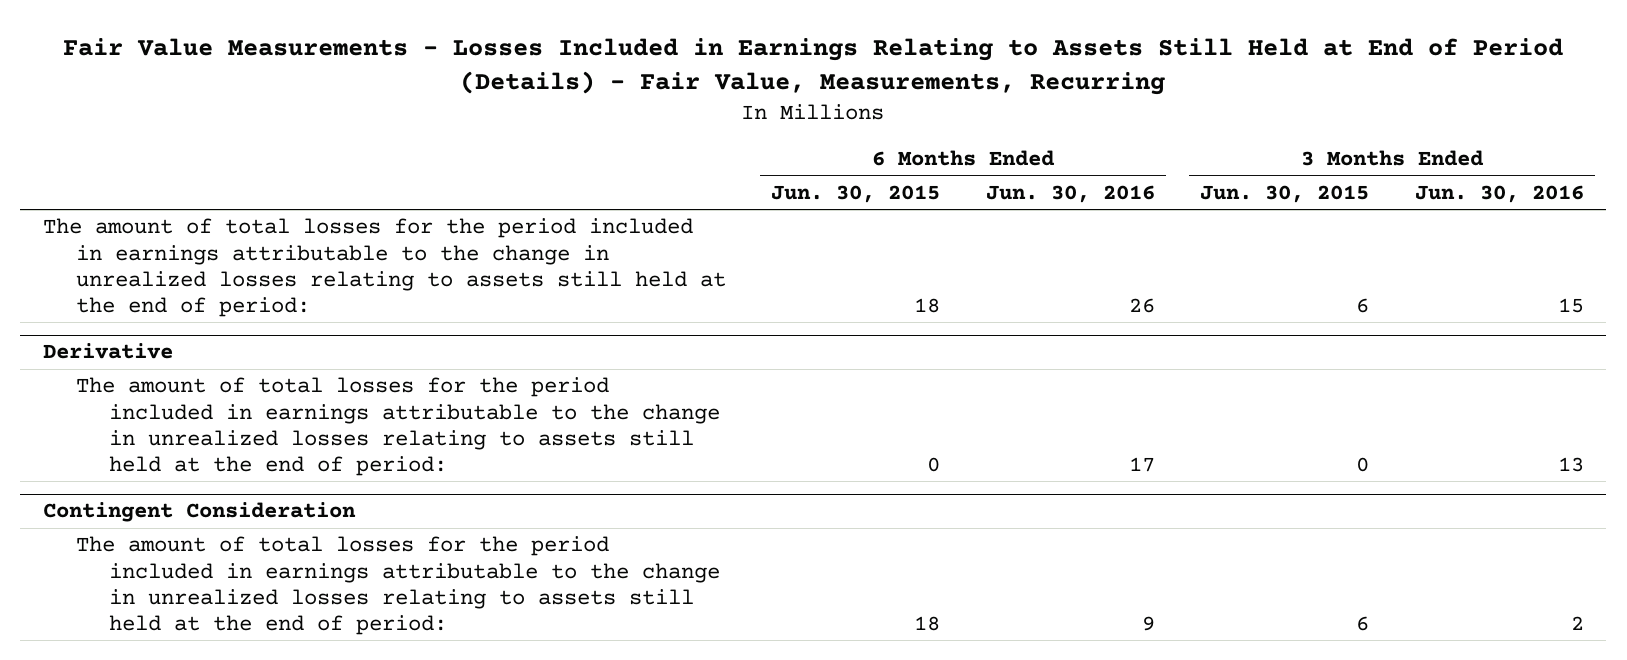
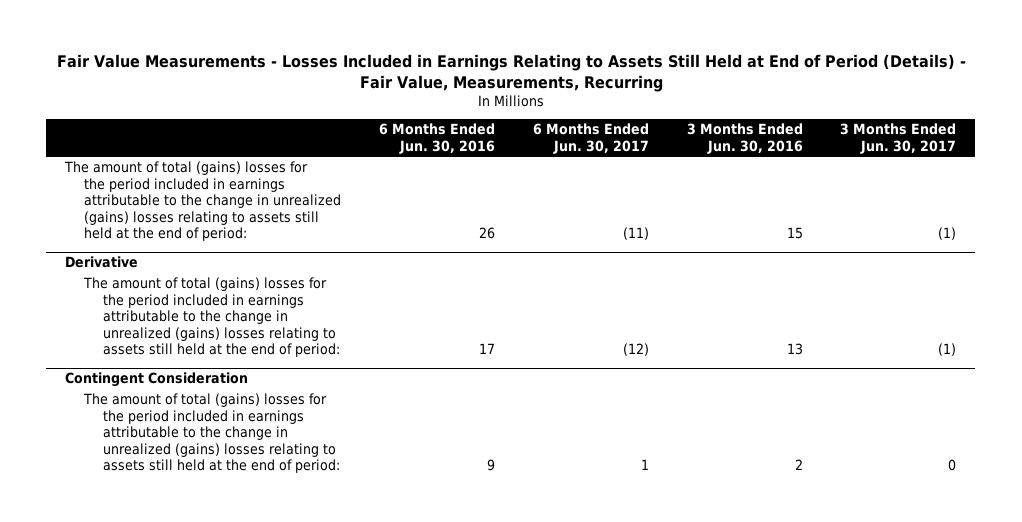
- | 6 Months Ended Jun. 30, 2015 | 6 Months Ended Jun. 30, 2016 | 3 Months Ended Jun. 30, 2015 | 3 Months Ended Jun. 30, 2016
+ | 6 Months Ended Jun. 30, 2016 | 6 Months Ended Jun. 30, 2017 | 3 Months Ended Jun. 30, 2016 | 3 Months Ended Jun. 30, 2017
- The amount of total losses for the period included in earnings attributable to the change in unrealized losses relating to assets still held at the end of period: | 18 | 26 | 6 | 15
+ The amount of total (gains) losses for the period included in earnings attributable to the change in unrealized (gains) losses relating to assets still held at the end of period: | 26 | (11) | 15 | (1)
@ Derivative
- The amount of total losses for the period included in earnings attributable to the change in unrealized losses relating to assets still held at the end of period: | 0 | 17 | 0 | 13
+ The amount of total (gains) losses for the period included in earnings attributable to the change in unrealized (gains) losses relating to assets still held at the end of period: | 17 | (12) | 13 | (1)
@ Contingent Consideration
- The amount of total losses for the period included in earnings attributable to the change in unrealized losses relating to assets still held at the end of period: | 18 | 9 | 6 | 2
+ The amount of total (gains) losses for the period included in earnings attributable to the change in unrealized (gains) losses relating to assets still held at the end of period: | 9 | 1 | 2 | 0

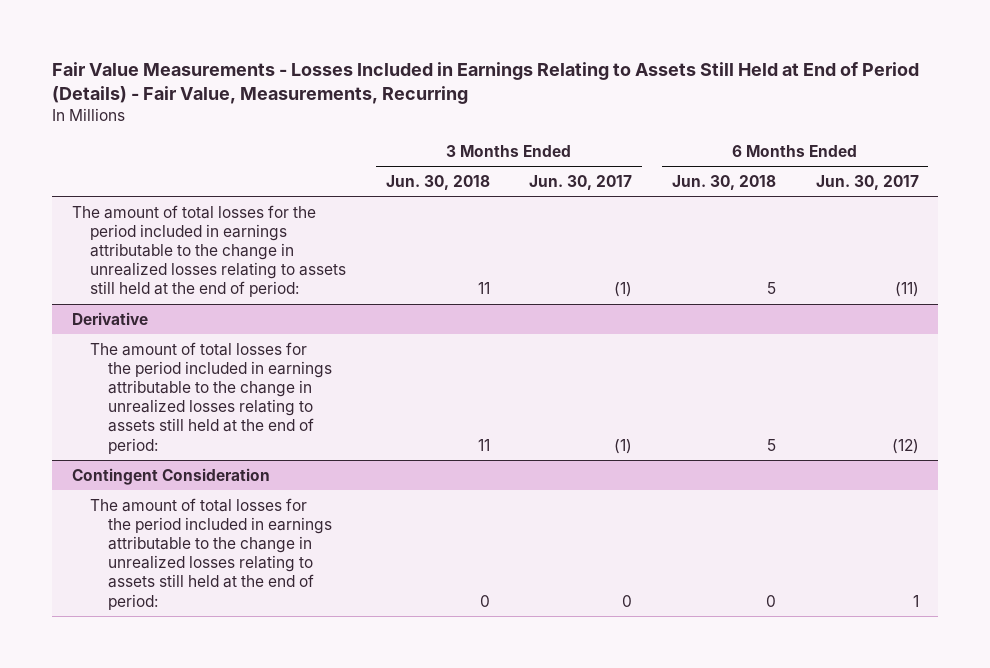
- | 6 Months Ended Jun. 30, 2016 | 6 Months Ended Jun. 30, 2017 | 3 Months Ended Jun. 30, 2016 | 3 Months Ended Jun. 30, 2017
+ | 3 Months Ended Jun. 30, 2018 | 3 Months Ended Jun. 30, 2017 | 6 Months Ended Jun. 30, 2018 | 6 Months Ended Jun. 30, 2017
- The amount of total (gains) losses for the period included in earnings attributable to the change in unrealized (gains) losses relating to assets still held at the end of period: | 26 | (11) | 15 | (1)
+ The amount of total losses for the period included in earnings attributable to the change in unrealized losses relating to assets still held at the end of period: | 11 | (1) | 5 | (11)
@ Derivative
- The amount of total (gains) losses for the period included in earnings attributable to the change in unrealized (gains) losses relating to assets still held at the end of period: | 17 | (12) | 13 | (1)
+ The amount of total losses for the period included in earnings attributable to the change in unrealized losses relating to assets still held at the end of period: | 11 | (1) | 5 | (12)
@ Contingent Consideration
- The amount of total (gains) losses for the period included in earnings attributable to the change in unrealized (gains) losses relating to assets still held at the end of period: | 9 | 1 | 2 | 0
+ The amount of total losses for the period included in earnings attributable to the change in unrealized losses relating to assets still held at the end of period: | 0 | 0 | 0 | 1

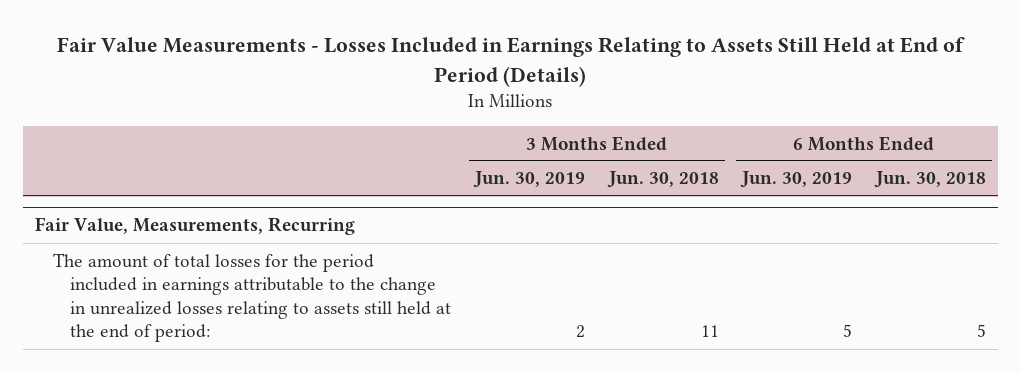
- Fair Value Measurements - Losses Included in Earnings Relating to Assets Still Held at End of Period (Details) - Fair Value, Measurements, Recurring
+ Fair Value Measurements - Losses Included in Earnings Relating to Assets Still Held at End of Period (Details)
- | 3 Months Ended Jun. 30, 2018 | 3 Months Ended Jun. 30, 2017 | 6 Months Ended Jun. 30, 2018 | 6 Months Ended Jun. 30, 2017
+ | 3 Months Ended Jun. 30, 2019 | 3 Months Ended Jun. 30, 2018 | 6 Months Ended Jun. 30, 2019 | 6 Months Ended Jun. 30, 2018
- The amount of total losses for the period included in earnings attributable to the change in unrealized losses relating to assets still held at the end of period: | 11 | (1) | 5 | (11)
- Derivative
+ Fair Value, Measurements, Recurring
- Contingent Consideration
- The amount of total losses for the period included in earnings attributable to the change in unrealized losses relating to assets still held at the end of period: | 0 | 0 | 0 | 1

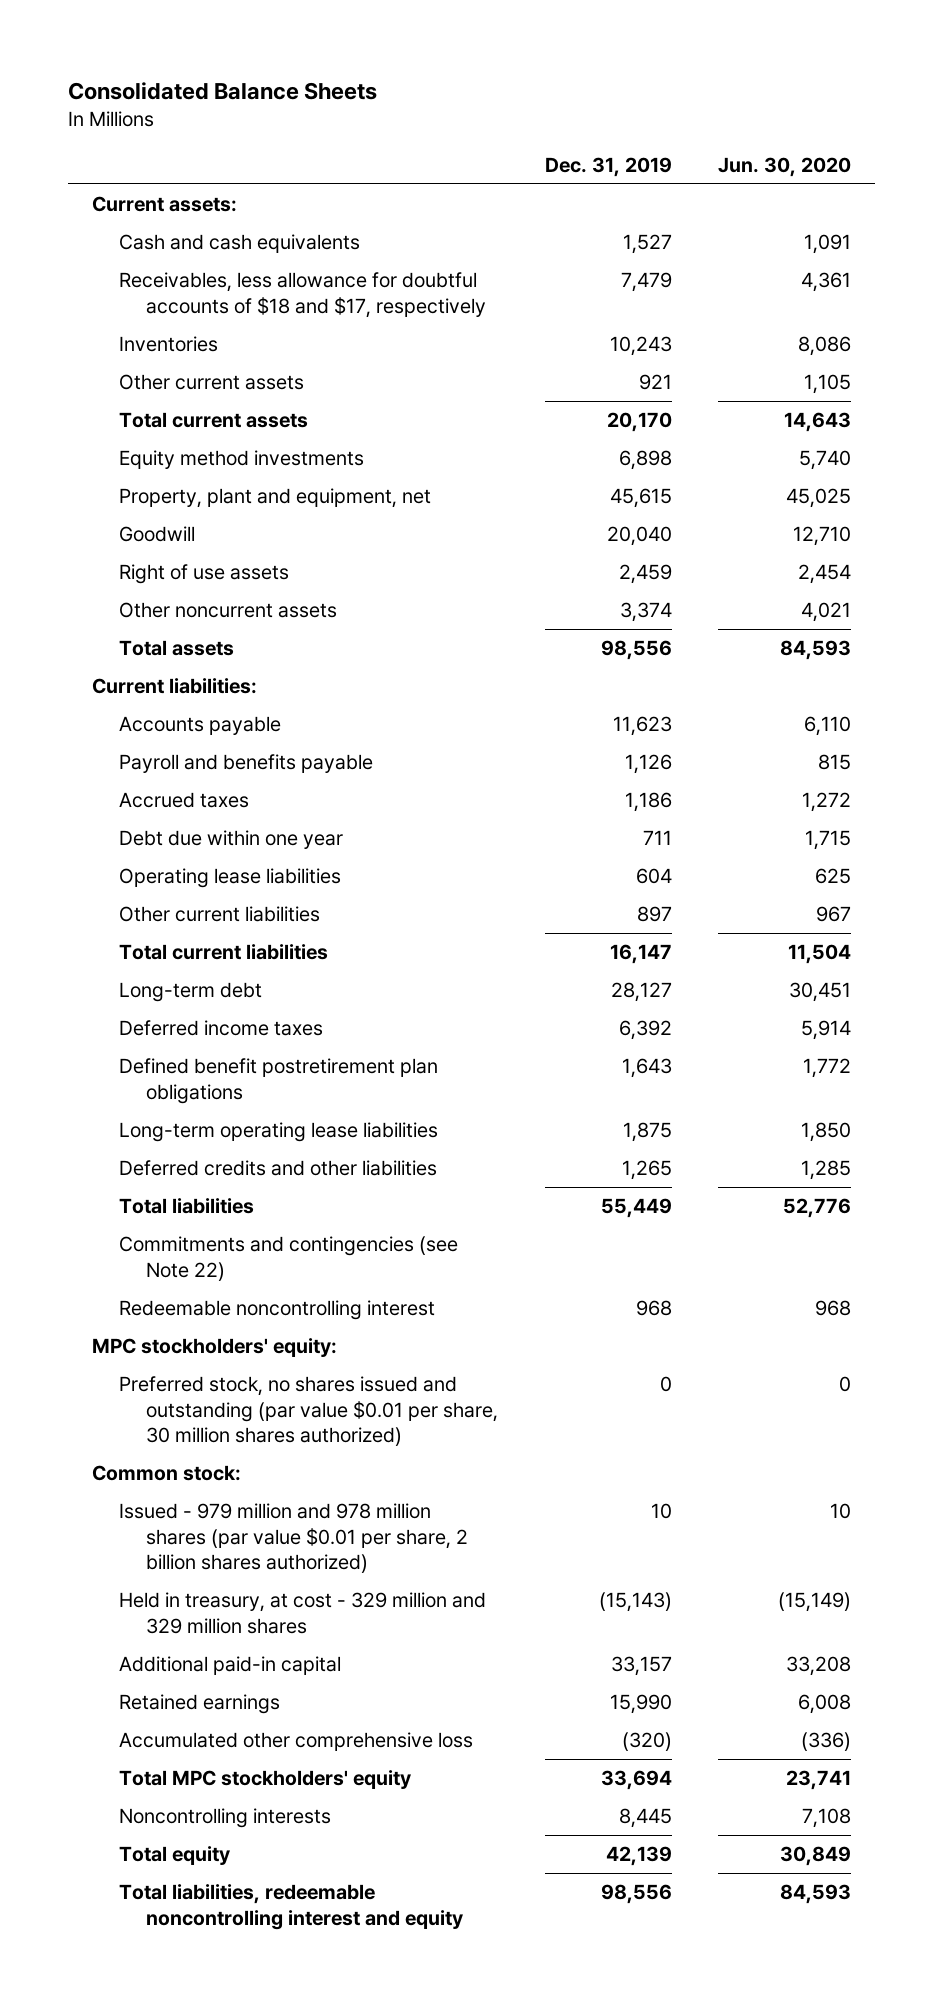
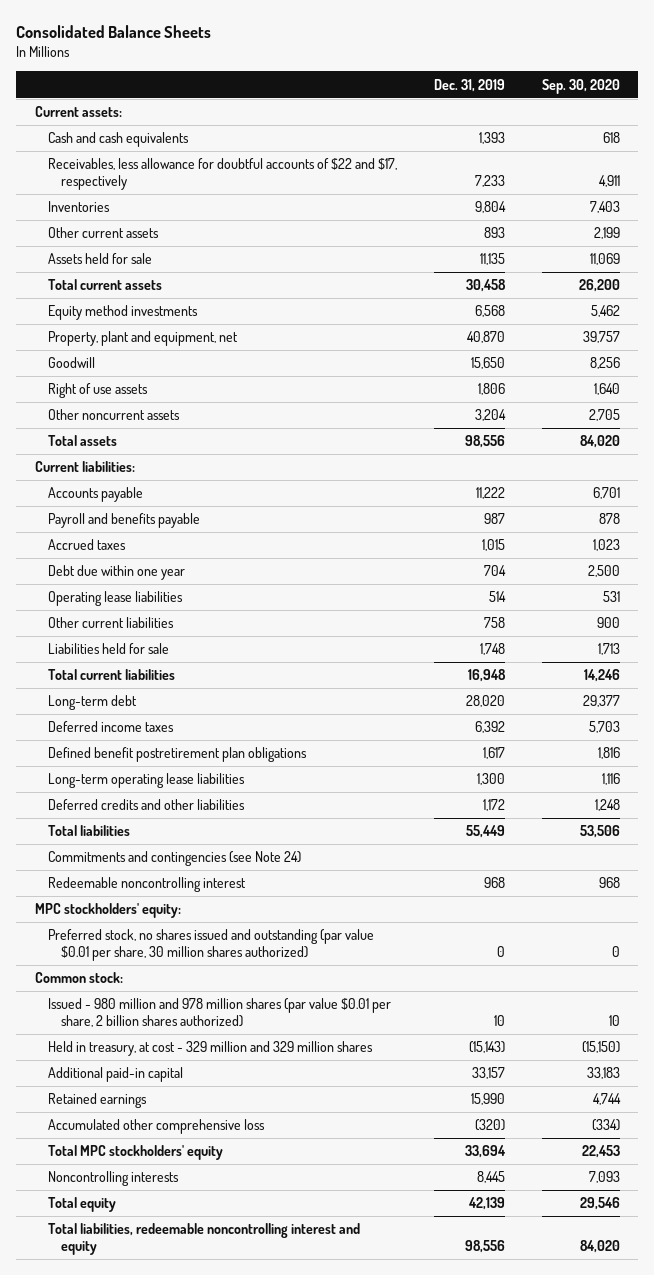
- | Dec. 31, 2019 | Jun. 30, 2020
+ | Dec. 31, 2019 | Sep. 30, 2020
- Cash and cash equivalents | 1,527 | 1,091
- Receivables, less allowance for doubtful accounts of $18 and $17, respectively | 7,479 | 4,361
- Inventories | 10,243 | 8,086
- Other current assets | 921 | 1,105
- Total current assets | 20,170 | 14,643
- Equity method investments | 6,898 | 5,740
- Property, plant and equipment, net | 45,615 | 45,025
- Goodwill | 20,040 | 12,710
- Right of use assets | 2,459 | 2,454
- Other noncurrent assets | 3,374 | 4,021
+ Cash and cash equivalents | 1,393 | 618
+ Receivables, less allowance for doubtful accounts of $22 and $17, respectively | 7,233 | 4,911
+ Inventories | 9,804 | 7,403
+ Other current assets | 893 | 2,199
+ Assets held for sale | 11,135 | 11,069
+ Total current assets | 30,458 | 26,200
+ Equity method investments | 6,568 | 5,462
+ Property, plant and equipment, net | 40,870 | 39,757
+ Goodwill | 15,650 | 8,256
+ Right of use assets | 1,806 | 1,640
+ Other noncurrent assets | 3,204 | 2,705
- Accounts payable | 11,623 | 6,110
- Payroll and benefits payable | 1,126 | 815
- Accrued taxes | 1,186 | 1,272
- Debt due within one year | 711 | 1,715
- Operating lease liabilities | 604 | 625
- Other current liabilities | 897 | 967
- Total current liabilities | 16,147 | 11,504
- Long-term debt | 28,127 | 30,451
+ Accounts payable | 11,222 | 6,701
+ Payroll and benefits payable | 987 | 878
+ Accrued taxes | 1,015 | 1,023
+ Debt due within one year | 704 | 2,500
+ Operating lease liabilities | 514 | 531
+ Other current liabilities | 758 | 900
+ Liabilities held for sale | 1,748 | 1,713
+ Total current liabilities | 16,948 | 14,246
+ Long-term debt | 28,020 | 29,377
- Defined benefit postretirement plan obligations | 1,643 | 1,772
- Long-term operating lease liabilities | 1,875 | 1,850
- Deferred credits and other liabilities | 1,265 | 1,285
+ Defined benefit postretirement plan obligations | 1,617 | 1,816
+ Long-term operating lease liabilities | 1,300 | 1,116
+ Deferred credits and other liabilities | 1,172 | 1,248
- Commitments and contingencies (see Note 22)
+ Commitments and contingencies (see Note 24)
- Issued - 979 million and 978 million shares (par value $0.01 per share, 2 billion shares authorized) | 10 | 10
+ Issued - 980 million and 978 million shares (par value $0.01 per share, 2 billion shares authorized) | 10 | 10

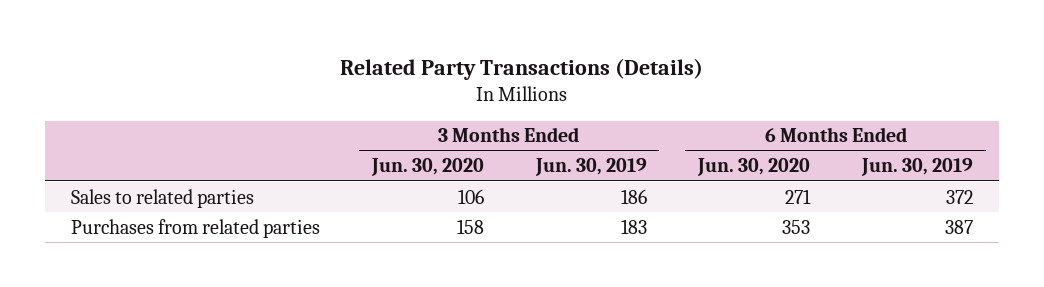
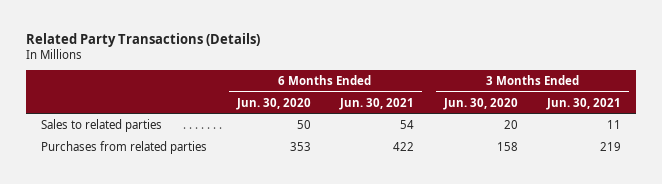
- | 3 Months Ended Jun. 30, 2020 | 3 Months Ended Jun. 30, 2019 | 6 Months Ended Jun. 30, 2020 | 6 Months Ended Jun. 30, 2019
+ | 6 Months Ended Jun. 30, 2020 | 6 Months Ended Jun. 30, 2021 | 3 Months Ended Jun. 30, 2020 | 3 Months Ended Jun. 30, 2021
- Sales to related parties | 106 | 186 | 271 | 372
+ Sales to related parties | 50 | 54 | 20 | 11

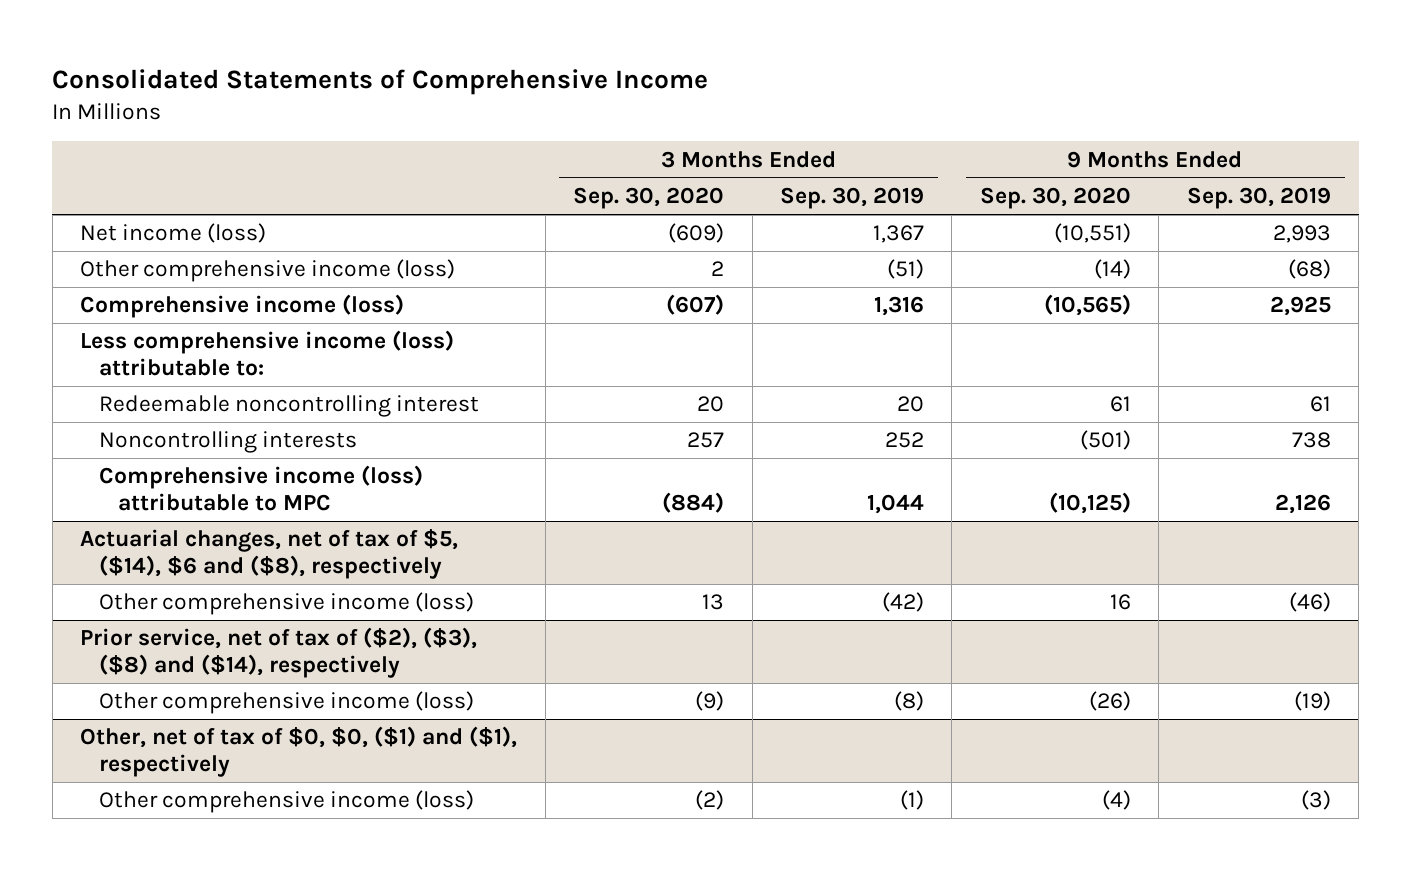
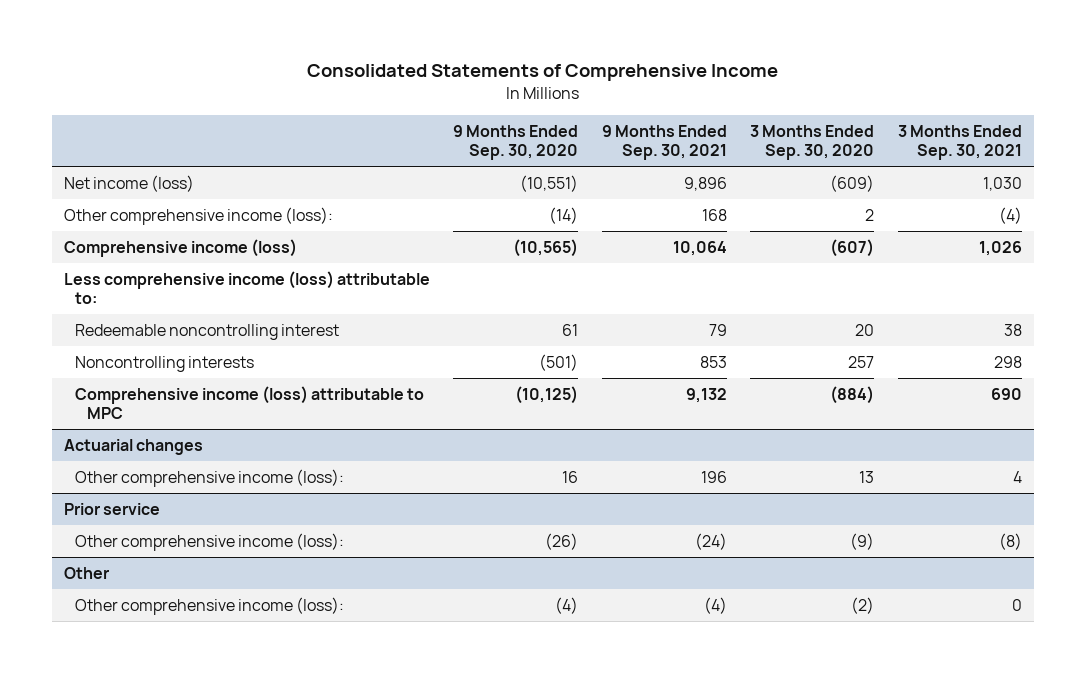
- | 3 Months Ended Sep. 30, 2020 | 3 Months Ended Sep. 30, 2019 | 9 Months Ended Sep. 30, 2020 | 9 Months Ended Sep. 30, 2019
+ | 9 Months Ended Sep. 30, 2020 | 9 Months Ended Sep. 30, 2021 | 3 Months Ended Sep. 30, 2020 | 3 Months Ended Sep. 30, 2021
- Other comprehensive income (loss) | 2 | (51) | (14) | (68)
+ Other comprehensive income (loss): | (14) | 168 | 2 | (4)
- Actuarial changes, net of tax of $5, ($14), $6 and ($8), respectively
- Other comprehensive income (loss) | 13 | (42) | 16 | (46)
- Prior service, net of tax of ($2), ($3), ($8) and ($14), respectively
- Other comprehensive income (loss) | (9) | (8) | (26) | (19)
- Other, net of tax of $0, $0, ($1) and ($1), respectively
- Other comprehensive income (loss) | (2) | (1) | (4) | (3)
+ Actuarial changes
+ Other comprehensive income (loss): | 16 | 196 | 13 | 4
+ Prior service
+ Other comprehensive income (loss): | (26) | (24) | (9) | (8)
+ Other
+ Other comprehensive income (loss): | (4) | (4) | (2) | 0

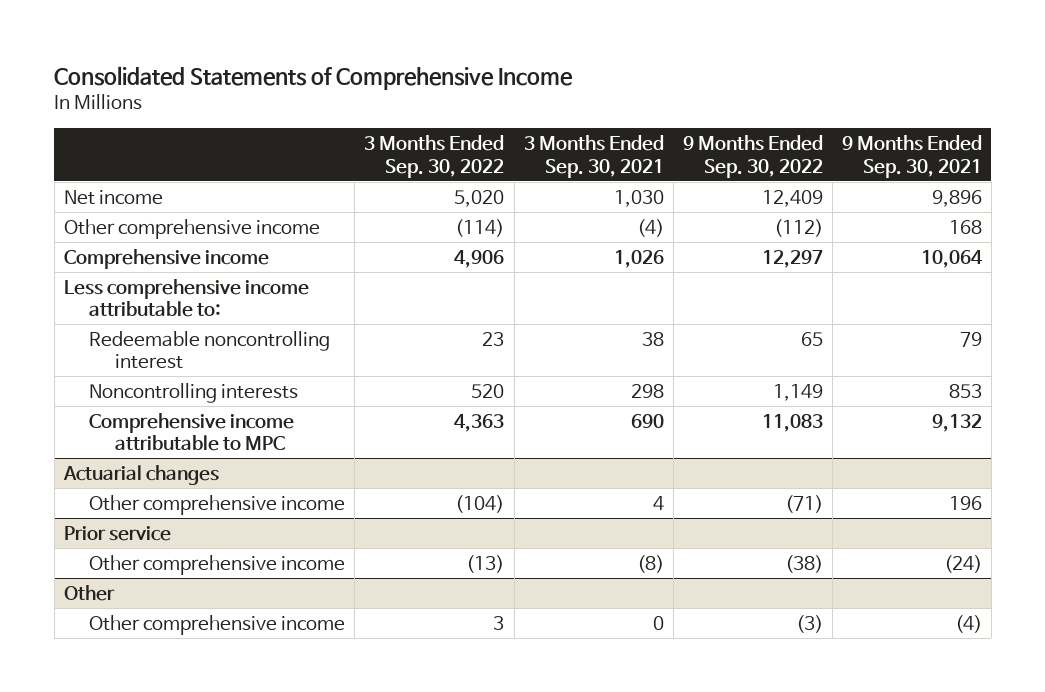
- | 9 Months Ended Sep. 30, 2020 | 9 Months Ended Sep. 30, 2021 | 3 Months Ended Sep. 30, 2020 | 3 Months Ended Sep. 30, 2021
+ | 3 Months Ended Sep. 30, 2022 | 3 Months Ended Sep. 30, 2021 | 9 Months Ended Sep. 30, 2022 | 9 Months Ended Sep. 30, 2021
- Net income (loss) | (10,551) | 9,896 | (609) | 1,030
- Other comprehensive income (loss): | (14) | 168 | 2 | (4)
- Comprehensive income (loss) | (10,565) | 10,064 | (607) | 1,026
- Less comprehensive income (loss) attributable to:
+ Net income | 5,020 | 1,030 | 12,409 | 9,896
+ Other comprehensive income | (114) | (4) | (112) | 168
+ Comprehensive income | 4,906 | 1,026 | 12,297 | 10,064
+ Less comprehensive income attributable to:
- Comprehensive income (loss) attributable to MPC | (10,125) | 9,132 | (884) | 690
+ Comprehensive income attributable to MPC | 4,363 | 690 | 11,083 | 9,132
@ Actuarial changes
- Other comprehensive income (loss): | 16 | 196 | 13 | 4
+ Other comprehensive income | (104) | 4 | (71) | 196
@ Prior service
- Other comprehensive income (loss): | (26) | (24) | (9) | (8)
+ Other comprehensive income | (13) | (8) | (38) | (24)
@ Other
- Other comprehensive income (loss): | (4) | (4) | (2) | 0
+ Other comprehensive income | 3 | 0 | (3) | (4)

